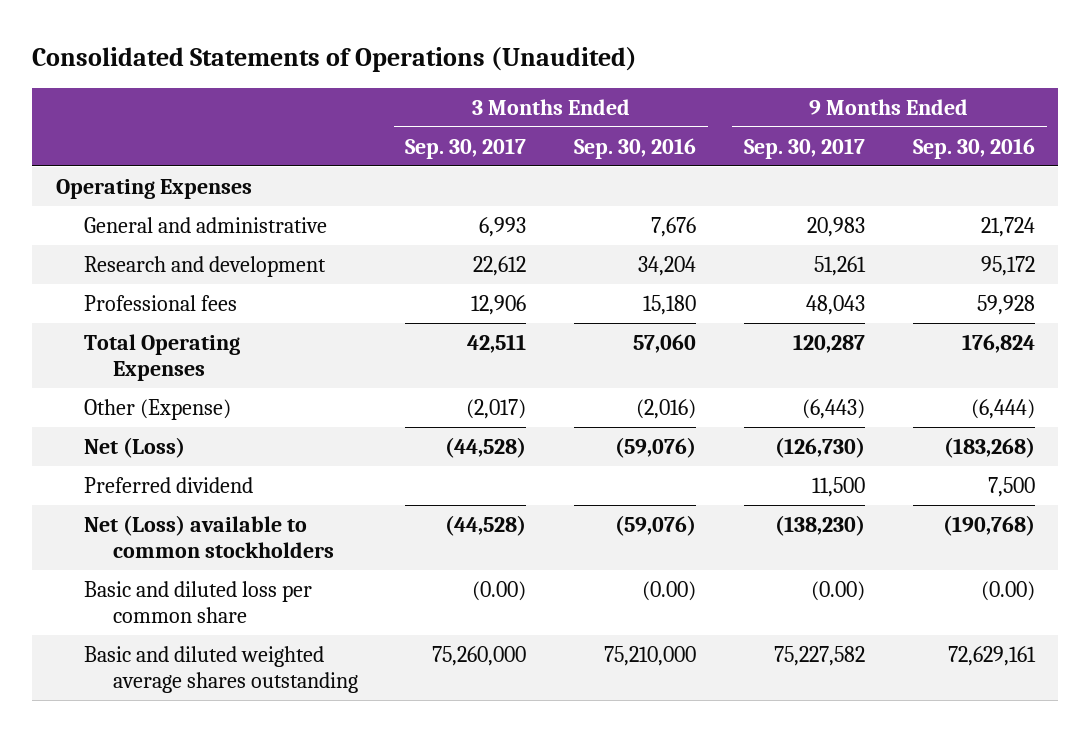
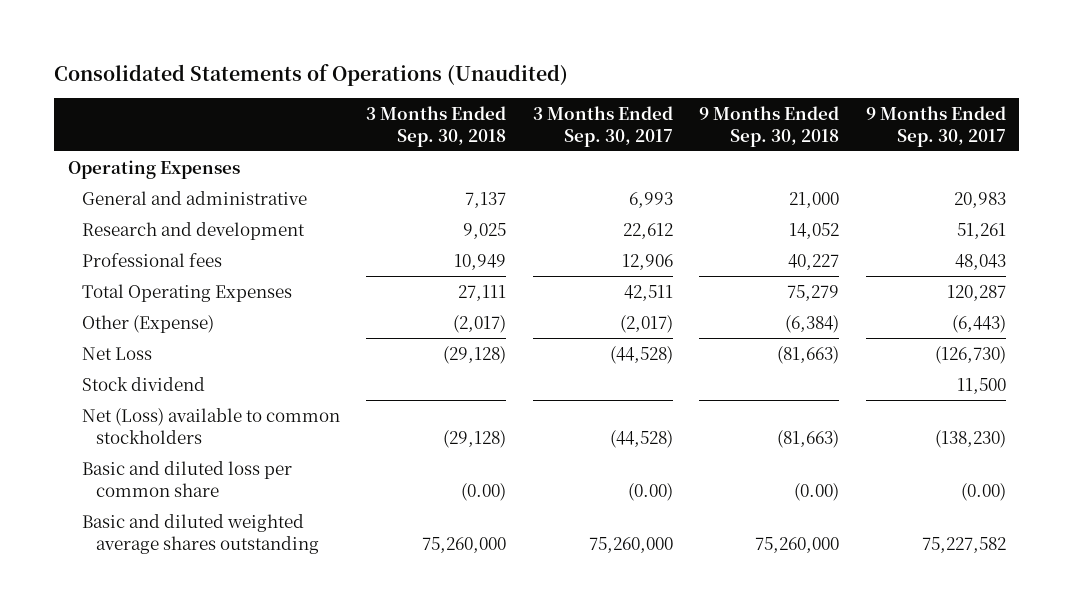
- | 3 Months Ended Sep. 30, 2017 | 3 Months Ended Sep. 30, 2016 | 9 Months Ended Sep. 30, 2017 | 9 Months Ended Sep. 30, 2016
+ | 3 Months Ended Sep. 30, 2018 | 3 Months Ended Sep. 30, 2017 | 9 Months Ended Sep. 30, 2018 | 9 Months Ended Sep. 30, 2017
- Net (Loss) | (44,528) | (59,076) | (126,730) | (183,268)
- Preferred dividend | | | 11,500 | 7,500
+ Net Loss | (29,128) | (44,528) | (81,663) | (126,730)
+ Stock dividend | | | | 11,500

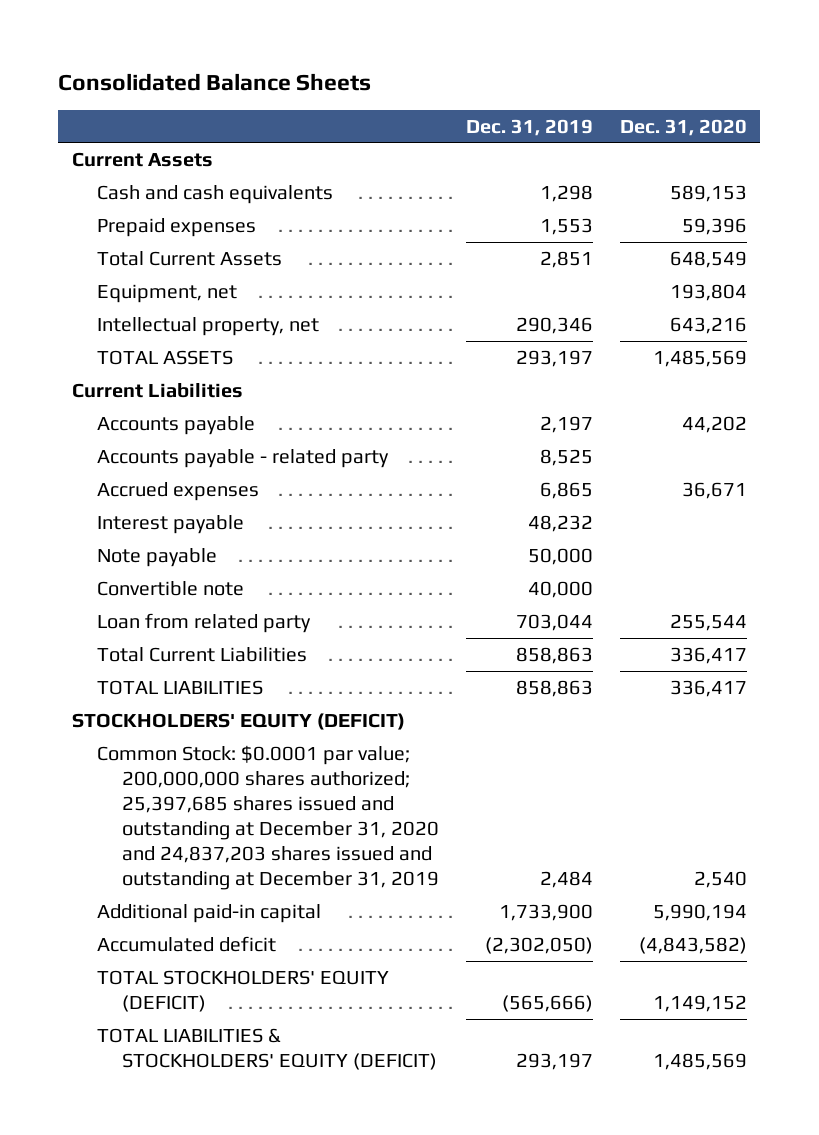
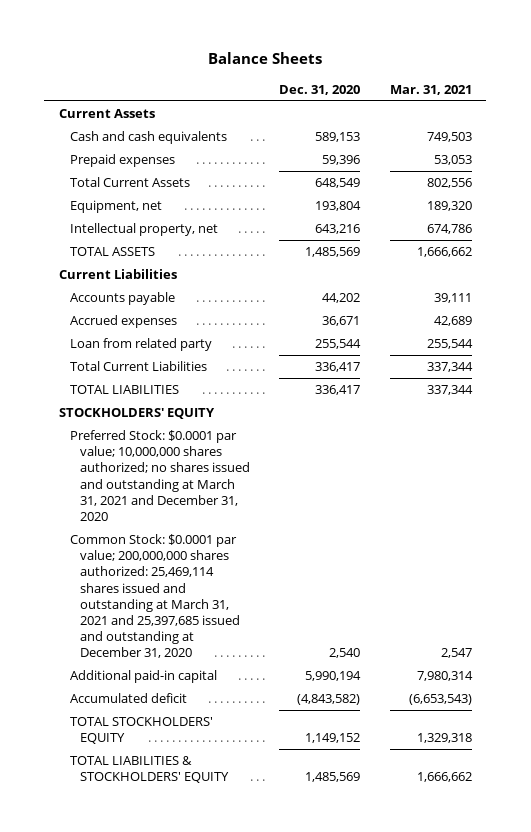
- Consolidated Balance Sheets
+ Balance Sheets
- | Dec. 31, 2019 | Dec. 31, 2020
+ | Dec. 31, 2020 | Mar. 31, 2021
- Accounts payable - related party | 8,525 |
- Interest payable | 48,232 |
- Note payable | 50,000 |
- Convertible note | 40,000 |
- STOCKHOLDERS' EQUITY (DEFICIT)
- Common Stock: $0.0001 par value; 200,000,000 shares authorized; 25,397,685 shares issued and outstanding at December 31, 2020 and 24,837,203 shares issued and outstanding at December 31, 2019 | 2,484 | 2,540
+ STOCKHOLDERS' EQUITY
+ Preferred Stock: $0.0001 par value; 10,000,000 shares authorized; no shares issued and outstanding at March 31, 2021 and December 31, 2020
+ Common Stock: $0.0001 par value; 200,000,000 shares authorized: 25,469,114 shares issued and outstanding at March 31, 2021 and 25,397,685 issued and outstanding at December 31, 2020 | 2,540 | 2,547
- TOTAL STOCKHOLDERS' EQUITY (DEFICIT) | (565,666) | 1,149,152
- TOTAL LIABILITIES & STOCKHOLDERS' EQUITY (DEFICIT) | 293,197 | 1,485,569
+ TOTAL STOCKHOLDERS' EQUITY | 1,149,152 | 1,329,318
+ TOTAL LIABILITIES & STOCKHOLDERS' EQUITY | 1,485,569 | 1,666,662

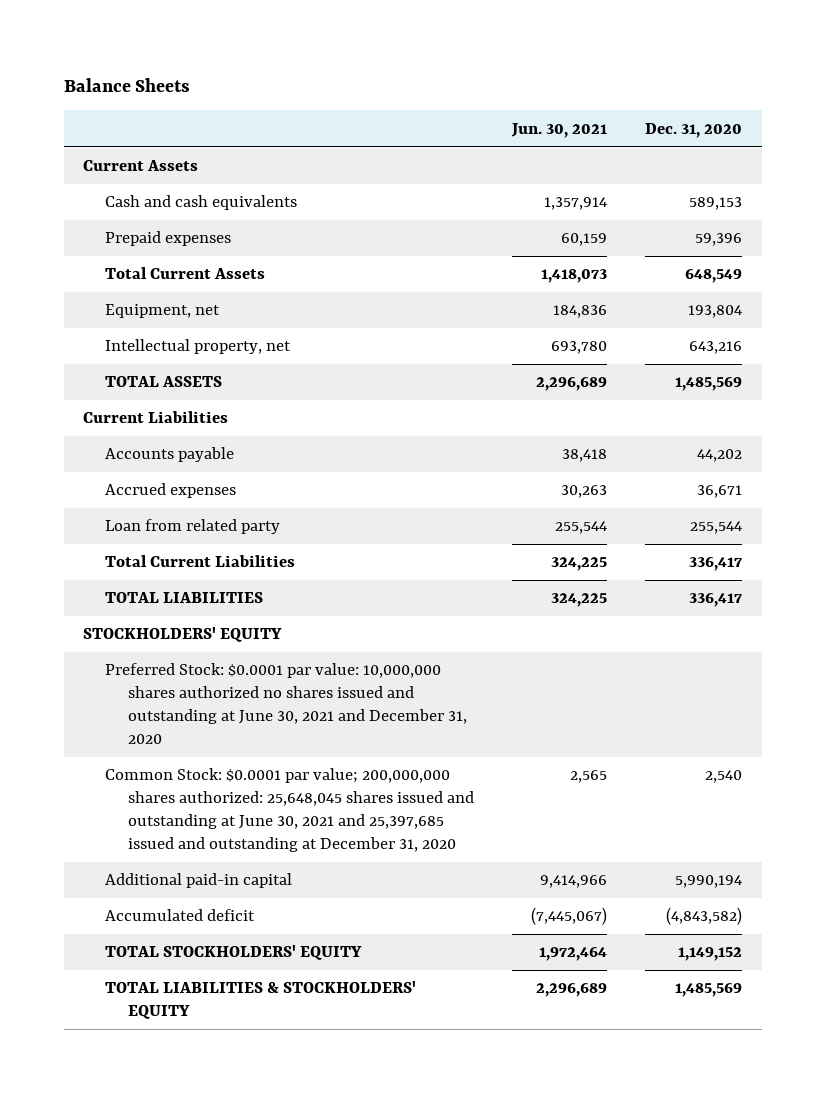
- | Dec. 31, 2020 | Mar. 31, 2021
+ | Jun. 30, 2021 | Dec. 31, 2020
- Preferred Stock: $0.0001 par value; 10,000,000 shares authorized; no shares issued and outstanding at March 31, 2021 and December 31, 2020
- Common Stock: $0.0001 par value; 200,000,000 shares authorized: 25,469,114 shares issued and outstanding at March 31, 2021 and 25,397,685 issued and outstanding at December 31, 2020 | 2,540 | 2,547
+ Preferred Stock: $0.0001 par value: 10,000,000 shares authorized no shares issued and outstanding at June 30, 2021 and December 31, 2020
+ Common Stock: $0.0001 par value; 200,000,000 shares authorized: 25,648,045 shares issued and outstanding at June 30, 2021 and 25,397,685 issued and outstanding at December 31, 2020 | 2,565 | 2,540

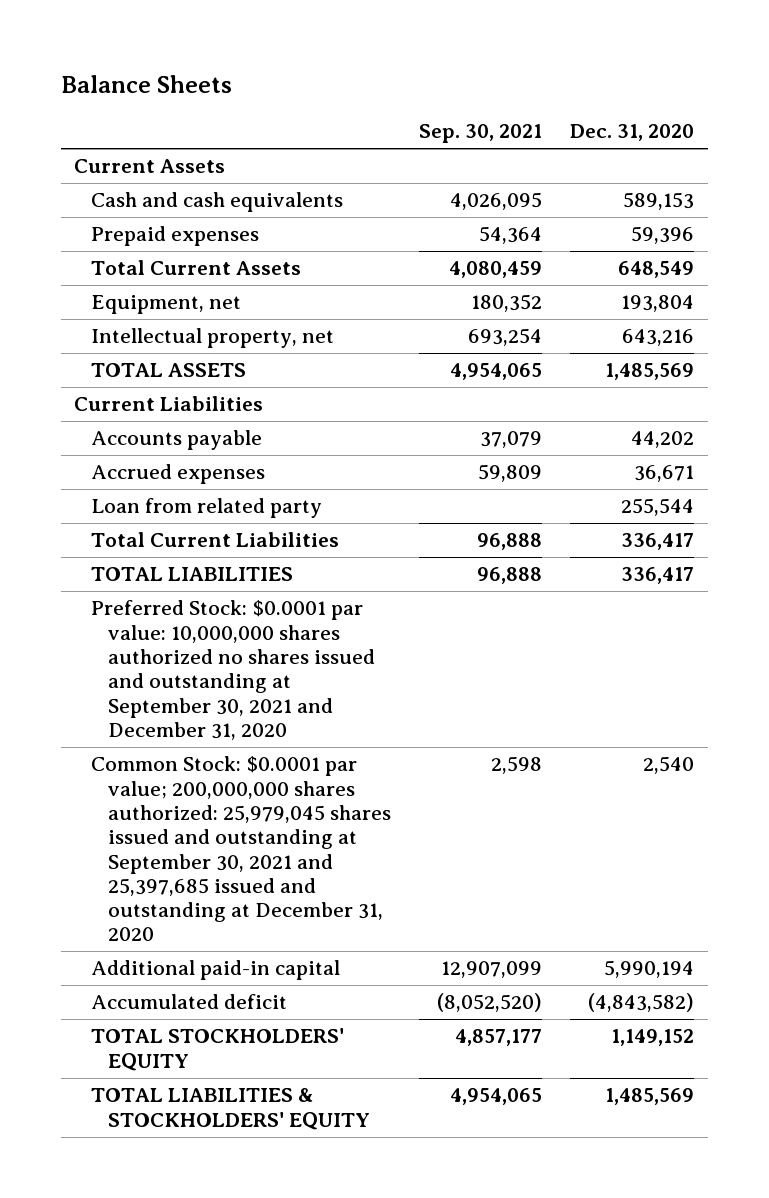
- | Jun. 30, 2021 | Dec. 31, 2020
+ | Sep. 30, 2021 | Dec. 31, 2020
- STOCKHOLDERS' EQUITY
- Preferred Stock: $0.0001 par value: 10,000,000 shares authorized no shares issued and outstanding at June 30, 2021 and December 31, 2020
- Common Stock: $0.0001 par value; 200,000,000 shares authorized: 25,648,045 shares issued and outstanding at June 30, 2021 and 25,397,685 issued and outstanding at December 31, 2020 | 2,565 | 2,540
+ Preferred Stock: $0.0001 par value: 10,000,000 shares authorized no shares issued and outstanding at September 30, 2021 and December 31, 2020
+ Common Stock: $0.0001 par value; 200,000,000 shares authorized: 25,979,045 shares issued and outstanding at September 30, 2021 and 25,397,685 issued and outstanding at December 31, 2020 | 2,598 | 2,540

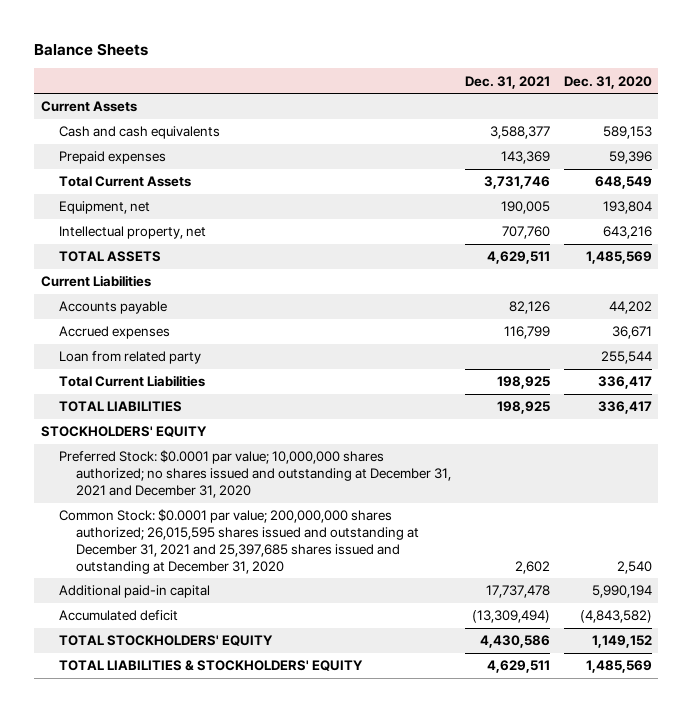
- | Sep. 30, 2021 | Dec. 31, 2020
+ | Dec. 31, 2021 | Dec. 31, 2020
- Preferred Stock: $0.0001 par value: 10,000,000 shares authorized no shares issued and outstanding at September 30, 2021 and December 31, 2020
- Common Stock: $0.0001 par value; 200,000,000 shares authorized: 25,979,045 shares issued and outstanding at September 30, 2021 and 25,397,685 issued and outstanding at December 31, 2020 | 2,598 | 2,540
+ STOCKHOLDERS' EQUITY
+ Preferred Stock: $0.0001 par value; 10,000,000 shares authorized; no shares issued and outstanding at December 31, 2021 and December 31, 2020
+ Common Stock: $0.0001 par value; 200,000,000 shares authorized; 26,015,595 shares issued and outstanding at December 31, 2021 and 25,397,685 shares issued and outstanding at December 31, 2020 | 2,602 | 2,540

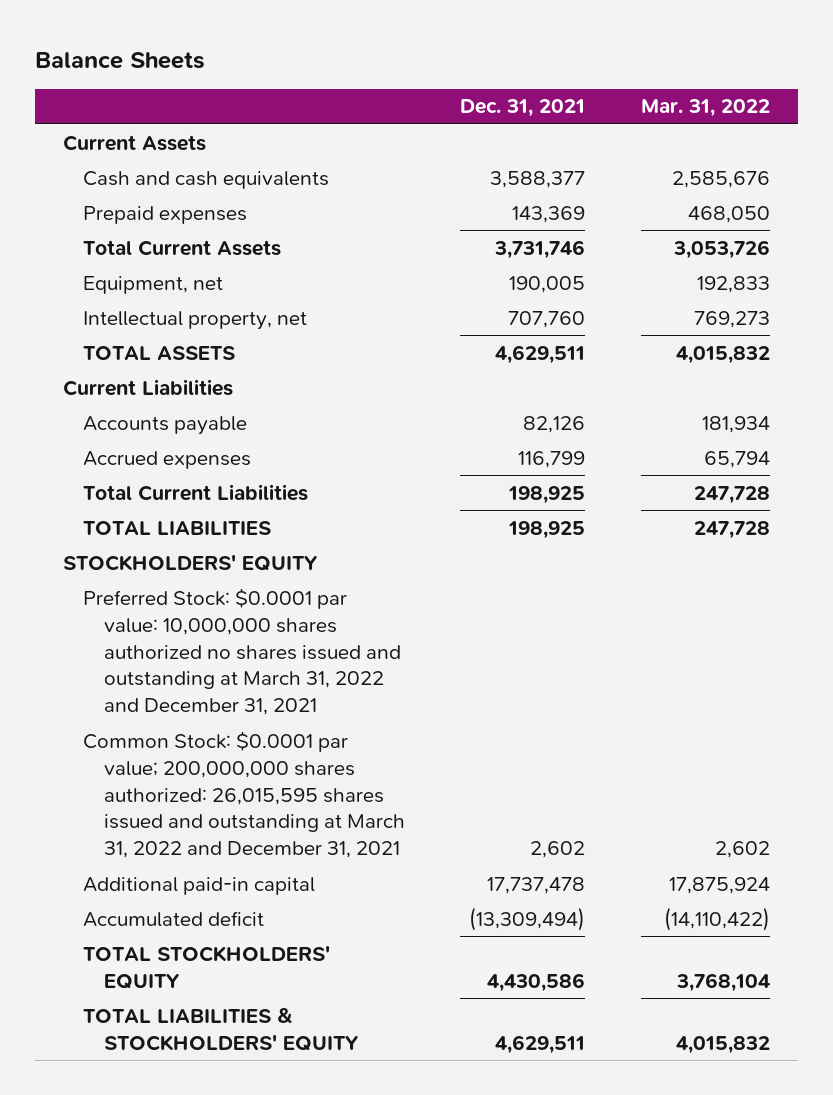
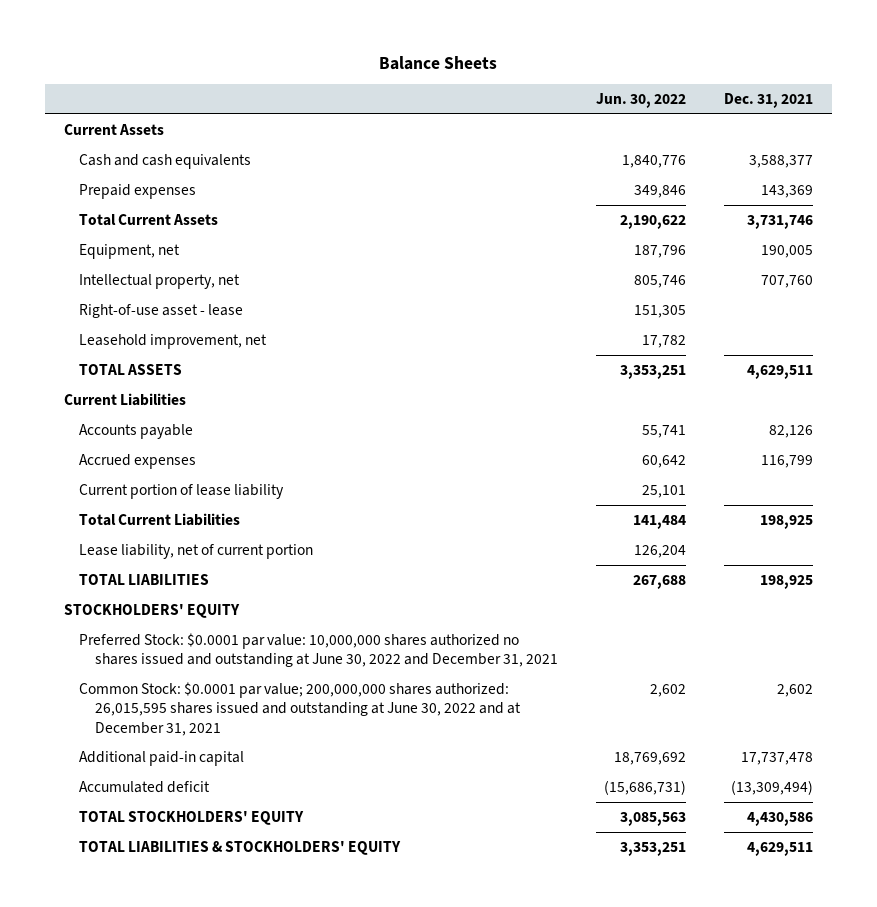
- | Dec. 31, 2021 | Mar. 31, 2022
+ | Jun. 30, 2022 | Dec. 31, 2021
+ Right-of-use asset - lease | 151,305 |
+ Leasehold improvement, net | 17,782 |
+ Current portion of lease liability | 25,101 |
+ Lease liability, net of current portion | 126,204 |
- Preferred Stock: $0.0001 par value: 10,000,000 shares authorized no shares issued and outstanding at March 31, 2022 and December 31, 2021
- Common Stock: $0.0001 par value; 200,000,000 shares authorized: 26,015,595 shares issued and outstanding at March 31, 2022 and December 31, 2021 | 2,602 | 2,602
+ Preferred Stock: $0.0001 par value: 10,000,000 shares authorized no shares issued and outstanding at June 30, 2022 and December 31, 2021
+ Common Stock: $0.0001 par value; 200,000,000 shares authorized: 26,015,595 shares issued and outstanding at June 30, 2022 and at December 31, 2021 | 2,602 | 2,602

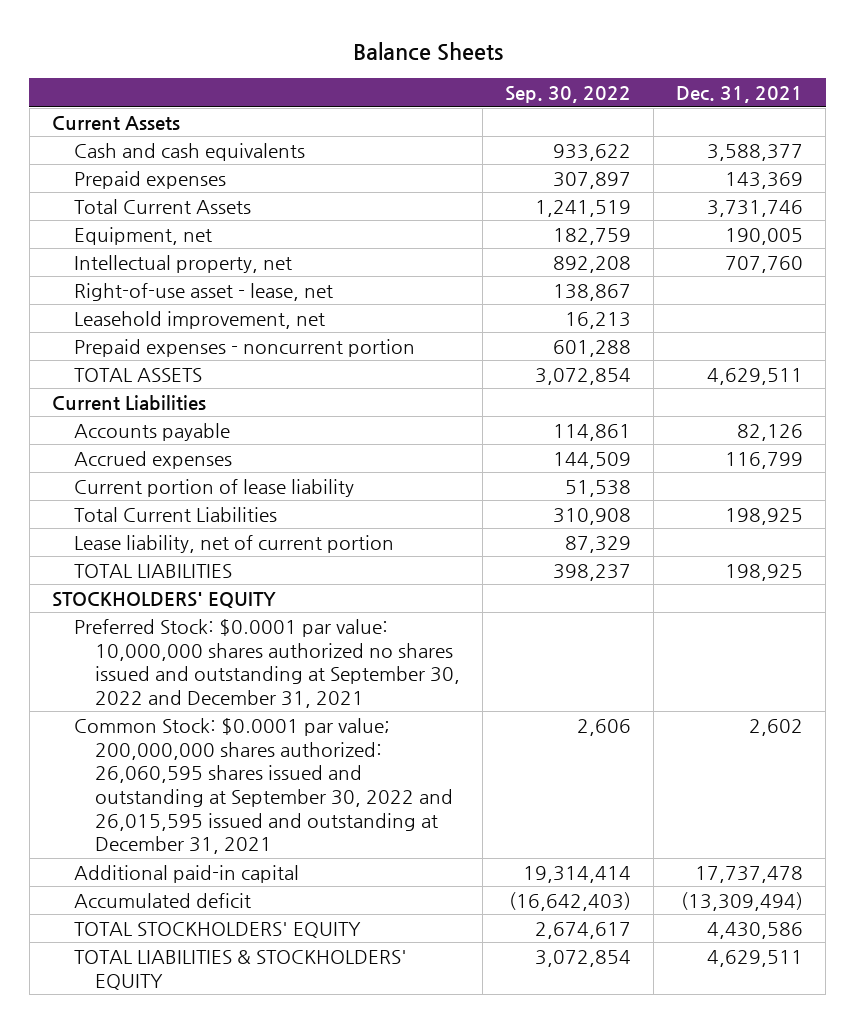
- | Jun. 30, 2022 | Dec. 31, 2021
+ | Sep. 30, 2022 | Dec. 31, 2021
- Right-of-use asset - lease | 151,305 |
+ Right-of-use asset - lease, net | 138,867 |
+ Prepaid expenses - noncurrent portion | 601,288 |
- Preferred Stock: $0.0001 par value: 10,000,000 shares authorized no shares issued and outstanding at June 30, 2022 and December 31, 2021
- Common Stock: $0.0001 par value; 200,000,000 shares authorized: 26,015,595 shares issued and outstanding at June 30, 2022 and at December 31, 2021 | 2,602 | 2,602
+ Preferred Stock: $0.0001 par value: 10,000,000 shares authorized no shares issued and outstanding at September 30, 2022 and December 31, 2021
+ Common Stock: $0.0001 par value; 200,000,000 shares authorized: 26,060,595 shares issued and outstanding at September 30, 2022 and 26,015,595 issued and outstanding at December 31, 2021 | 2,606 | 2,602

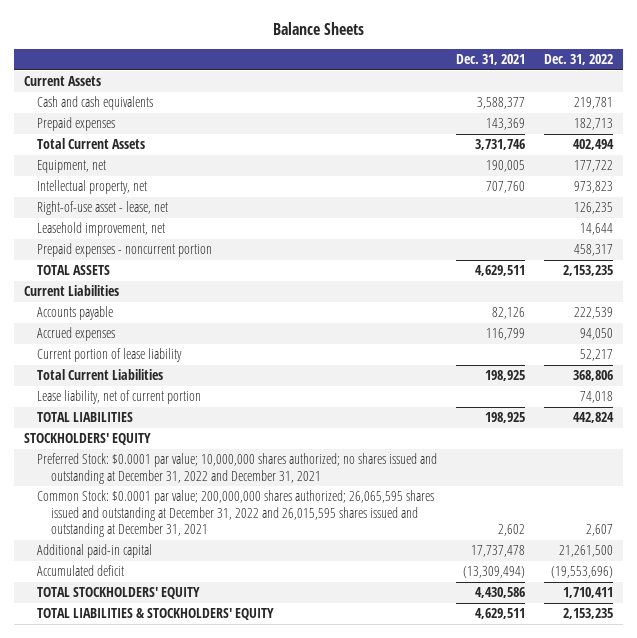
- | Sep. 30, 2022 | Dec. 31, 2021
+ | Dec. 31, 2021 | Dec. 31, 2022
- Preferred Stock: $0.0001 par value: 10,000,000 shares authorized no shares issued and outstanding at September 30, 2022 and December 31, 2021
- Common Stock: $0.0001 par value; 200,000,000 shares authorized: 26,060,595 shares issued and outstanding at September 30, 2022 and 26,015,595 issued and outstanding at December 31, 2021 | 2,606 | 2,602
+ Preferred Stock: $0.0001 par value; 10,000,000 shares authorized; no shares issued and outstanding at December 31, 2022 and December 31, 2021
+ Common Stock: $0.0001 par value; 200,000,000 shares authorized; 26,065,595 shares issued and outstanding at December 31, 2022 and 26,015,595 shares issued and outstanding at December 31, 2021 | 2,602 | 2,607

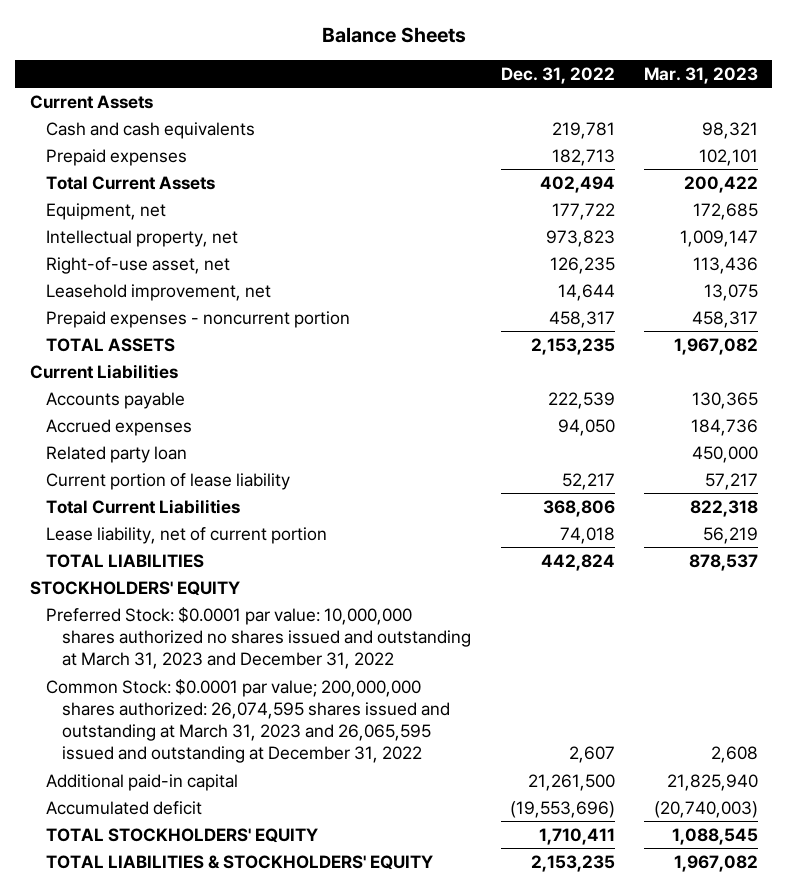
- | Dec. 31, 2021 | Dec. 31, 2022
+ | Dec. 31, 2022 | Mar. 31, 2023
- Right-of-use asset - lease, net | | 126,235
+ Right-of-use asset, net | 126,235 | 113,436
+ Related party loan | | 450,000
- Preferred Stock: $0.0001 par value; 10,000,000 shares authorized; no shares issued and outstanding at December 31, 2022 and December 31, 2021
- Common Stock: $0.0001 par value; 200,000,000 shares authorized; 26,065,595 shares issued and outstanding at December 31, 2022 and 26,015,595 shares issued and outstanding at December 31, 2021 | 2,602 | 2,607
+ Preferred Stock: $0.0001 par value: 10,000,000 shares authorized no shares issued and outstanding at March 31, 2023 and December 31, 2022
+ Common Stock: $0.0001 par value; 200,000,000 shares authorized: 26,074,595 shares issued and outstanding at March 31, 2023 and 26,065,595 issued and outstanding at December 31, 2022 | 2,607 | 2,608

